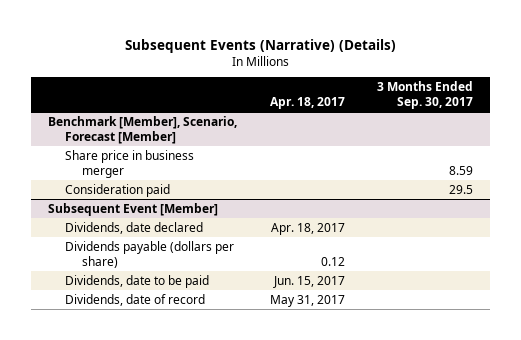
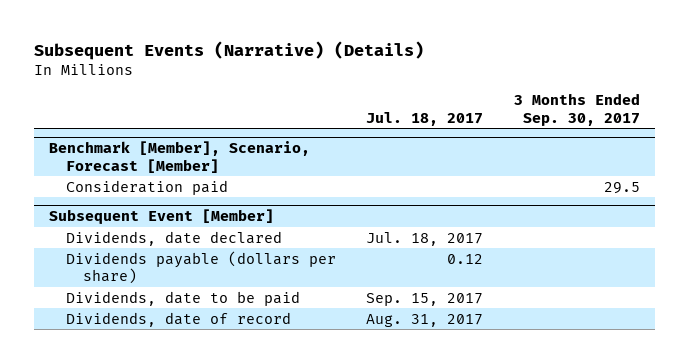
- | Apr. 18, 2017 | 3 Months Ended Sep. 30, 2017
+ | Jul. 18, 2017 | 3 Months Ended Sep. 30, 2017
@ Benchmark [Member], Scenario, Forecast [Member]
- Share price in business merger | | 8.59

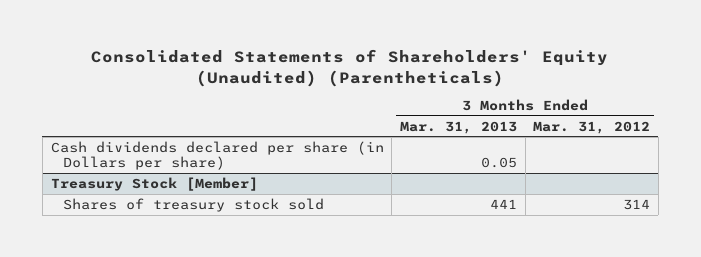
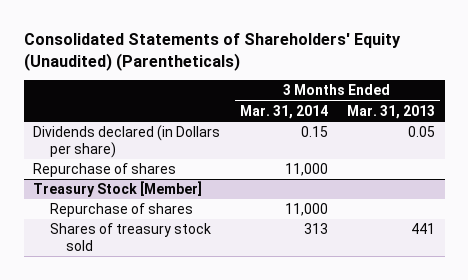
- | 3 Months Ended Mar. 31, 2013 | 3 Months Ended Mar. 31, 2012
+ | 3 Months Ended Mar. 31, 2014 | 3 Months Ended Mar. 31, 2013
- Cash dividends declared per share (in Dollars per share) | 0.05 |
+ Dividends declared (in Dollars per share) | 0.15 | 0.05
+ Repurchase of shares | 11,000 |
@ Treasury Stock [Member]
+ Repurchase of shares | 11,000 |

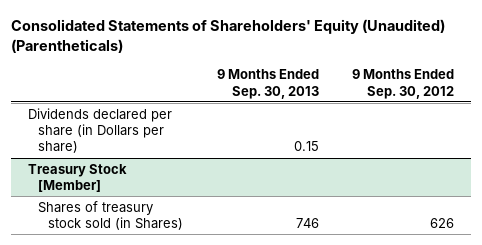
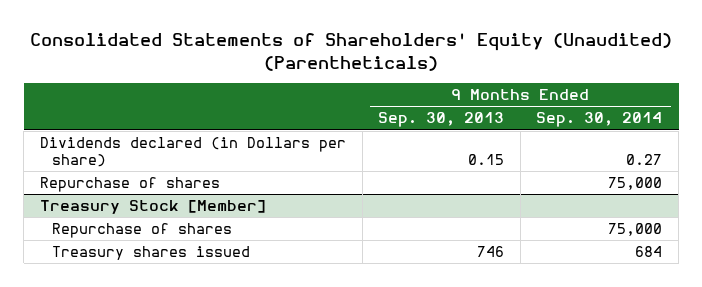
- | 9 Months Ended Sep. 30, 2013 | 9 Months Ended Sep. 30, 2012
+ | 9 Months Ended Sep. 30, 2013 | 9 Months Ended Sep. 30, 2014
- Dividends declared per share (in Dollars per share) | 0.15 |
+ Dividends declared (in Dollars per share) | 0.15 | 0.27
+ Repurchase of shares | | 75,000
@ Treasury Stock [Member]
- Shares of treasury stock sold (in Shares) | 746 | 626
+ Repurchase of shares | | 75,000
+ Treasury shares issued | 746 | 684

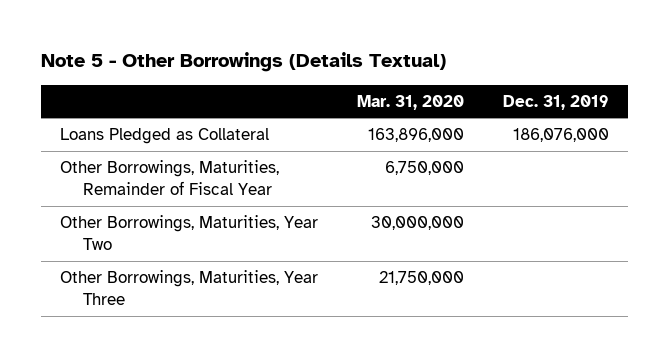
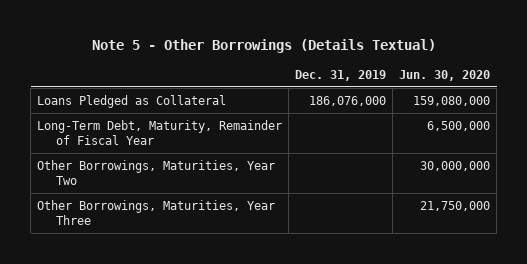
- | Mar. 31, 2020 | Dec. 31, 2019
+ | Dec. 31, 2019 | Jun. 30, 2020
- Other Borrowings, Maturities, Remainder of Fiscal Year | 6,750,000 |
+ Long-Term Debt, Maturity, Remainder of Fiscal Year | | 6,500,000

